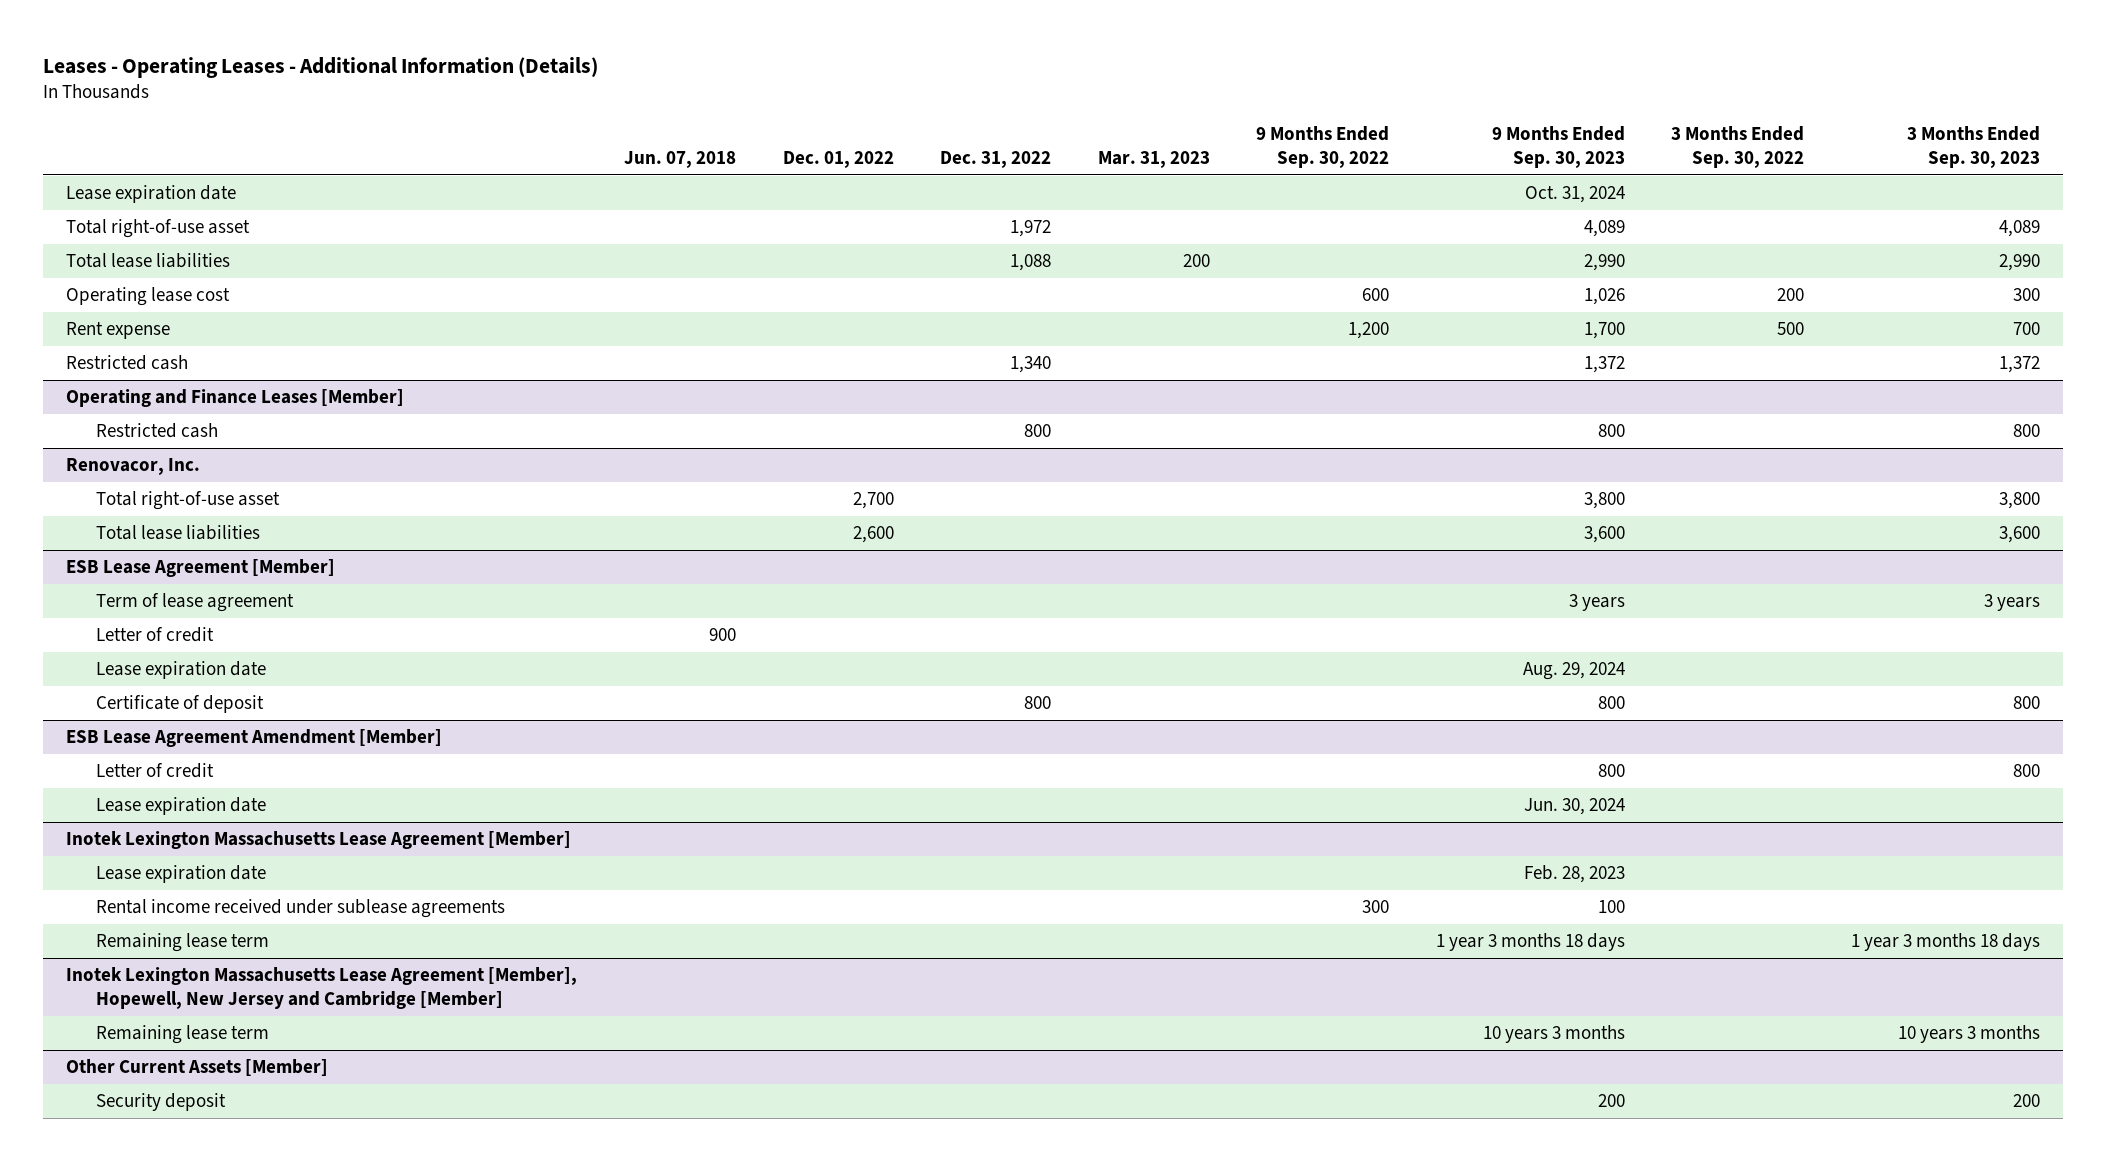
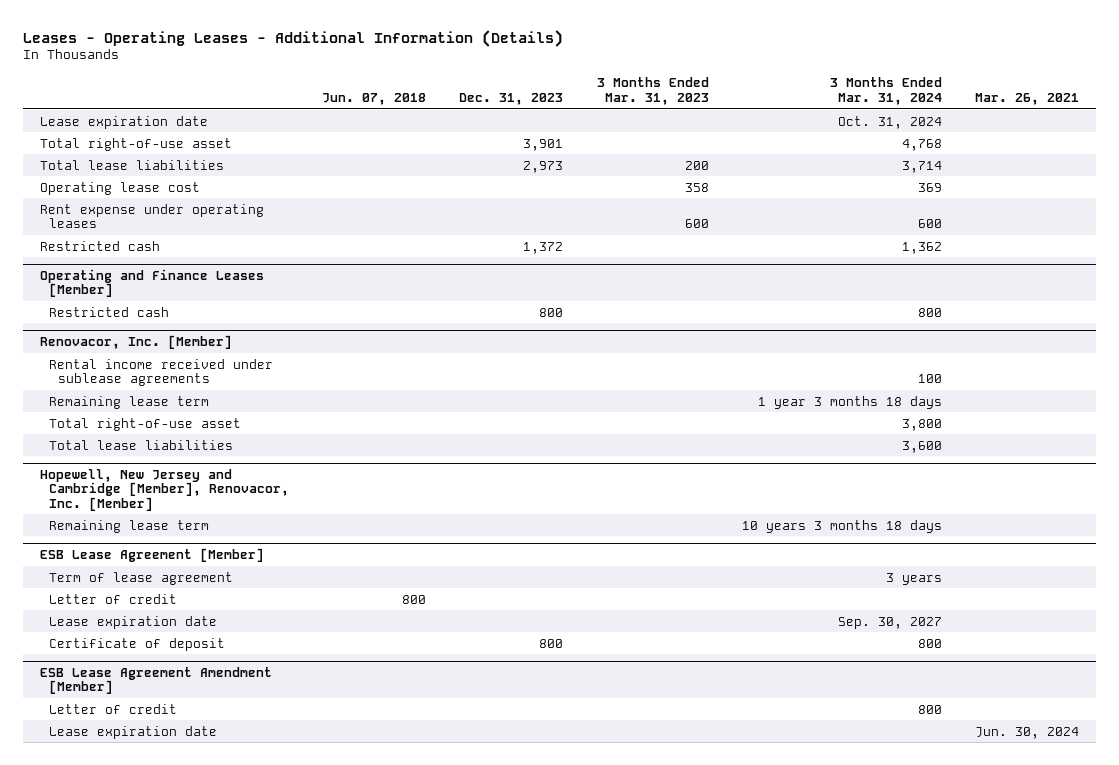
- | Jun. 07, 2018 | Dec. 01, 2022 | Dec. 31, 2022 | Mar. 31, 2023 | 9 Months Ended Sep. 30, 2022 | 9 Months Ended Sep. 30, 2023 | 3 Months Ended Sep. 30, 2022 | 3 Months Ended Sep. 30, 2023
+ | Jun. 07, 2018 | Dec. 31, 2023 | 3 Months Ended Mar. 31, 2023 | 3 Months Ended Mar. 31, 2024 | Mar. 26, 2021
- Rent expense | | | | | 1,200 | 1,700 | 500 | 700
+ Rent expense under operating leases | | | 600 | 600 |
- Renovacor, Inc.
+ Renovacor, Inc. [Member]
+ Rental income received under sublease agreements | | | | 100 |
+ Remaining lease term | | | | 1 year 3 months 18 days |
+ Hopewell, New Jersey and Cambridge [Member], Renovacor, Inc. [Member]
+ Remaining lease term | | | | 10 years 3 months 18 days |
@ ESB Lease Agreement [Member]
- Letter of credit | 900 | | | | | | |
+ Letter of credit | 800 | | | |
- Inotek Lexington Massachusetts Lease Agreement [Member]
- Lease expiration date | | | | | | Feb. 28, 2023 | |
- Rental income received under sublease agreements | | | | | 300 | 100 | |
- Remaining lease term | | | | | | 1 year 3 months 18 days | | 1 year 3 months 18 days
- Inotek Lexington Massachusetts Lease Agreement [Member], Hopewell, New Jersey and Cambridge [Member]
- Remaining lease term | | | | | | 10 years 3 months | | 10 years 3 months
- Other Current Assets [Member]
- Security deposit | | | | | | 200 | | 200

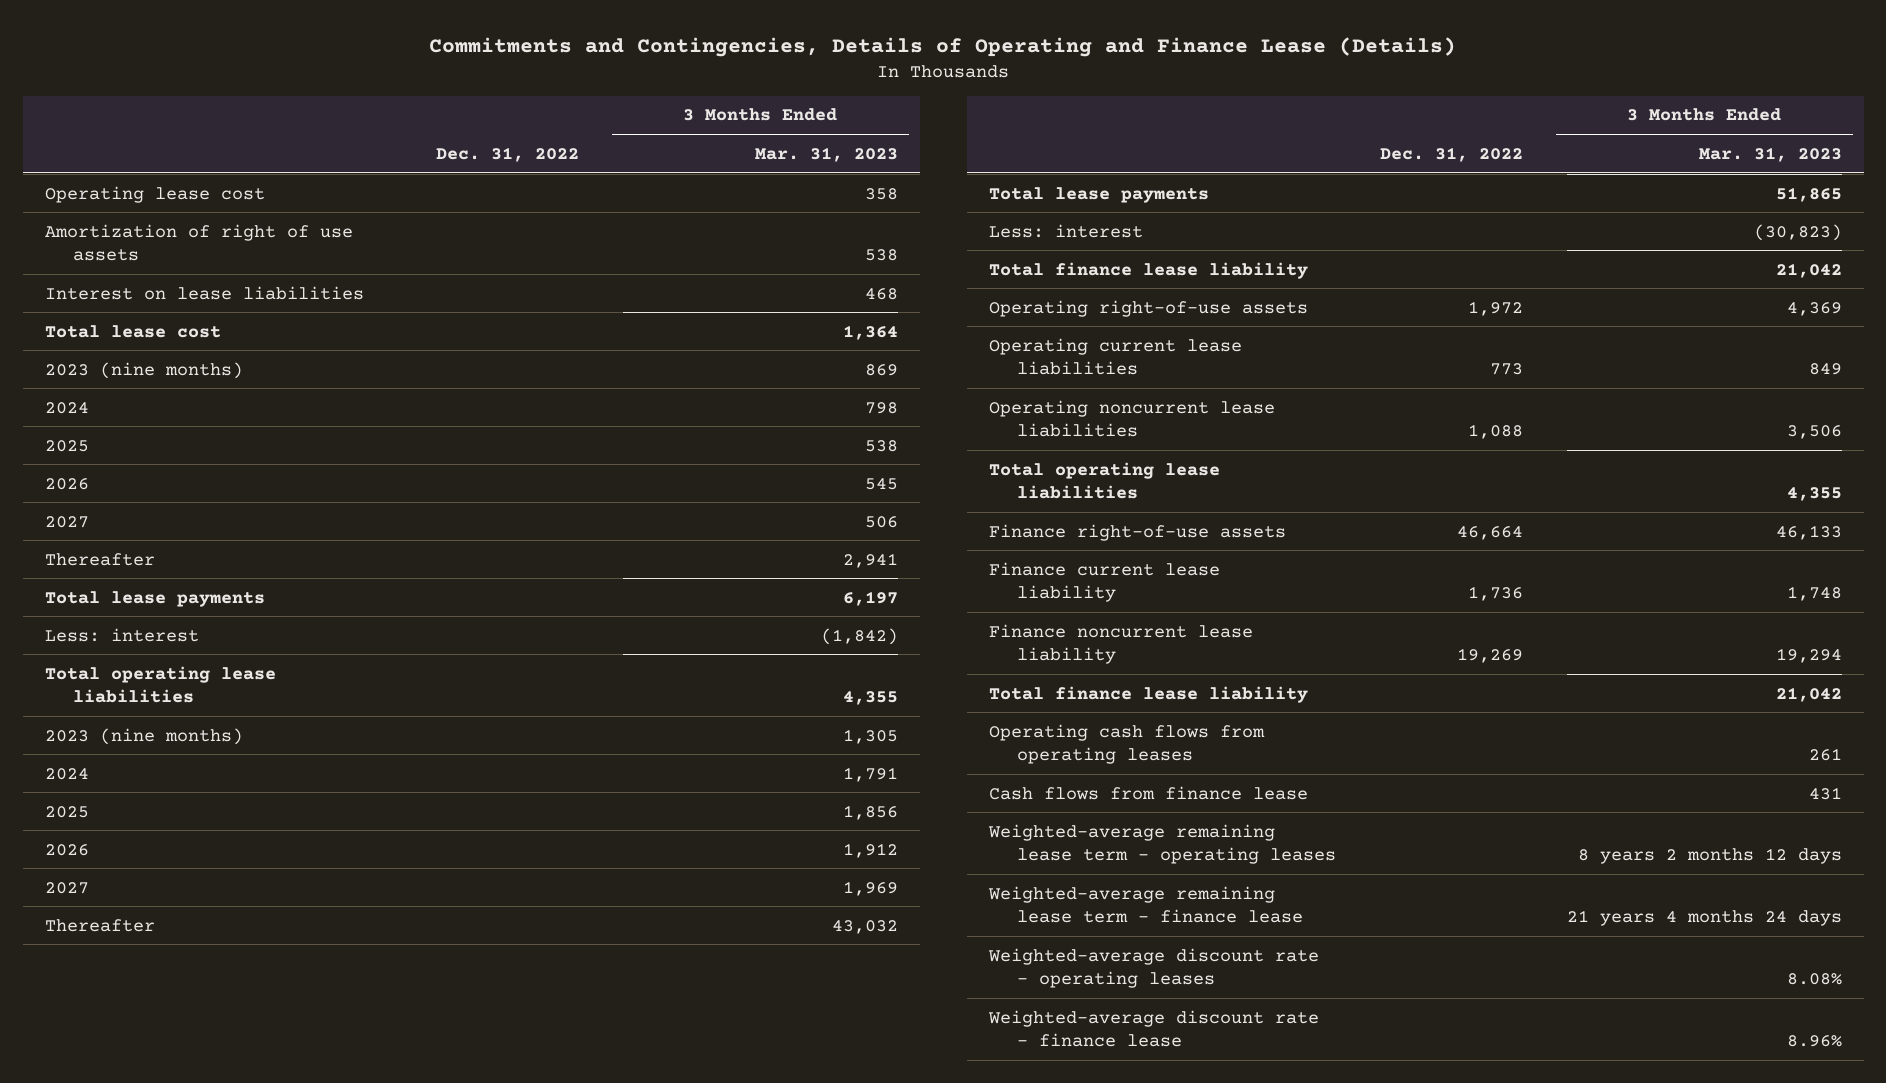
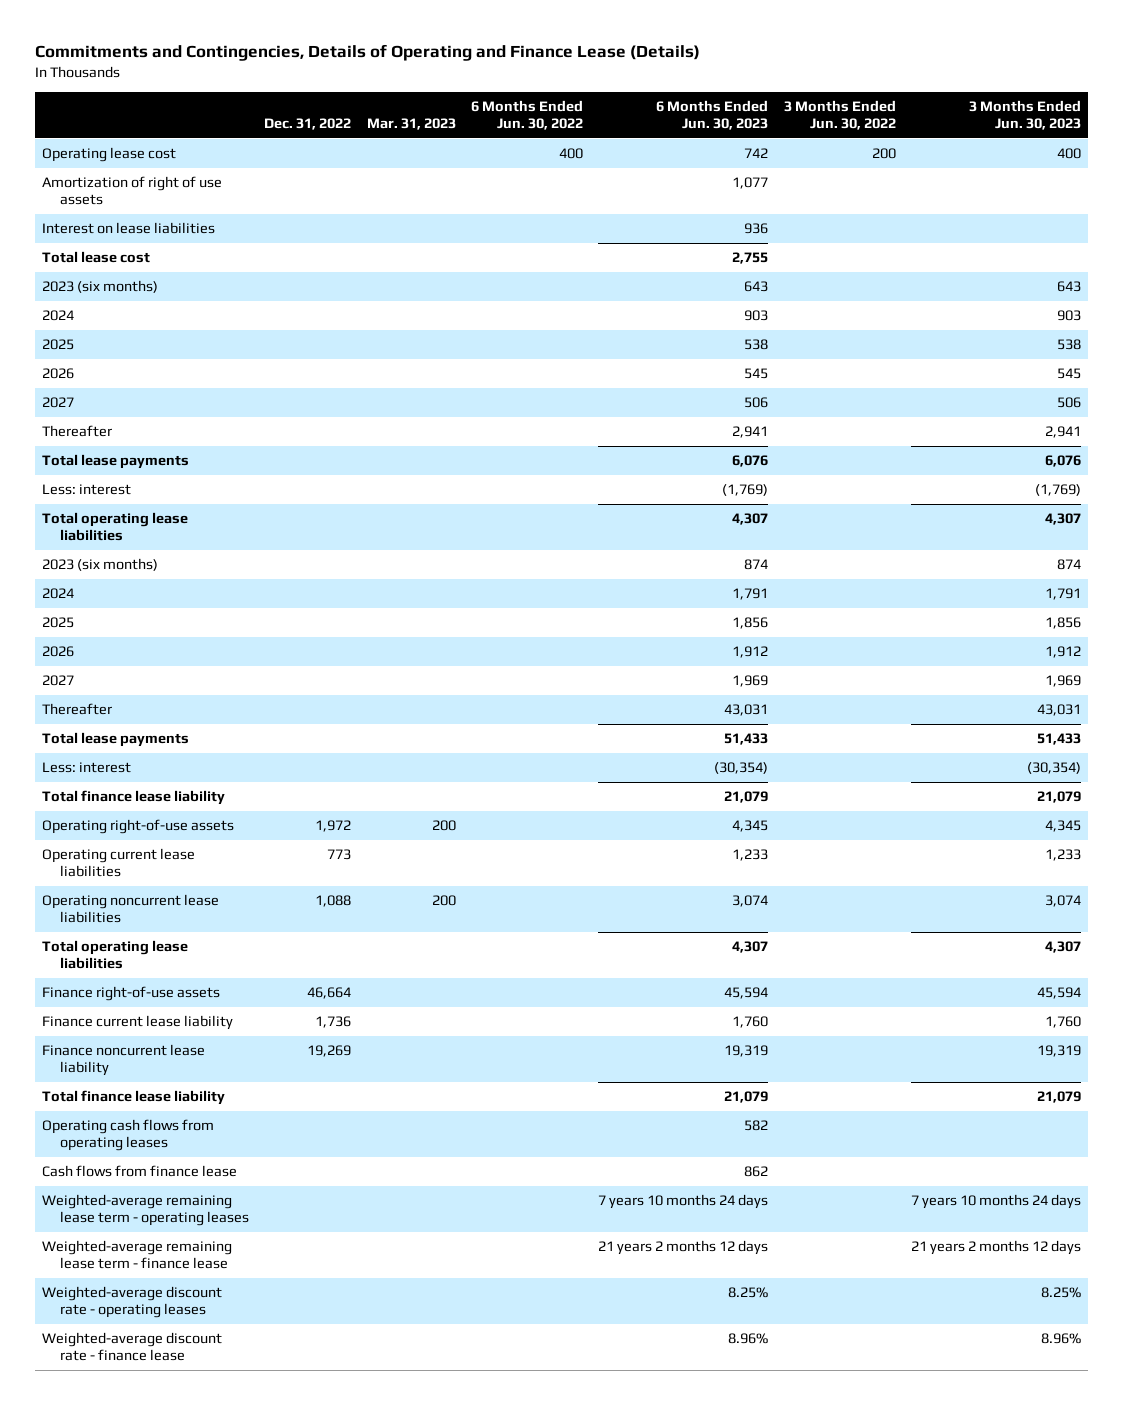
- | Dec. 31, 2022 | 3 Months Ended Mar. 31, 2023
+ | Dec. 31, 2022 | Mar. 31, 2023 | 6 Months Ended Jun. 30, 2022 | 6 Months Ended Jun. 30, 2023 | 3 Months Ended Jun. 30, 2022 | 3 Months Ended Jun. 30, 2023
- 2023 (nine months) | | 869
+ 2023 (six months) | | | | 643 | | 643
- 2023 (nine months) | | 1,305
+ 2023 (six months) | | | | 874 | | 874

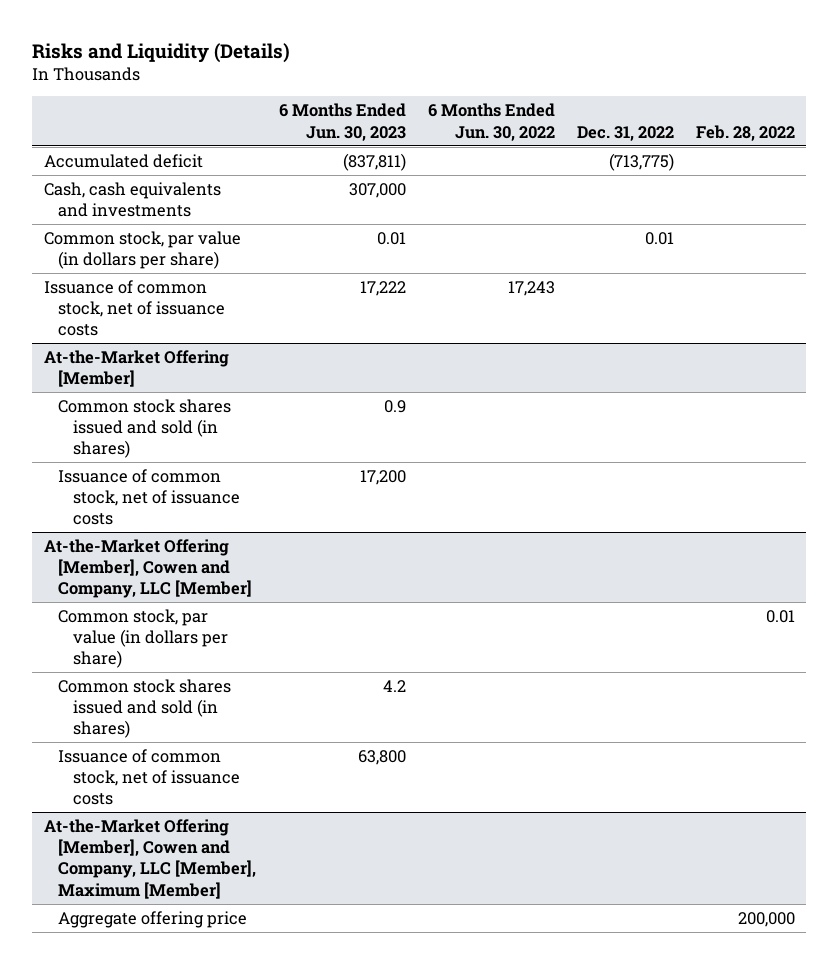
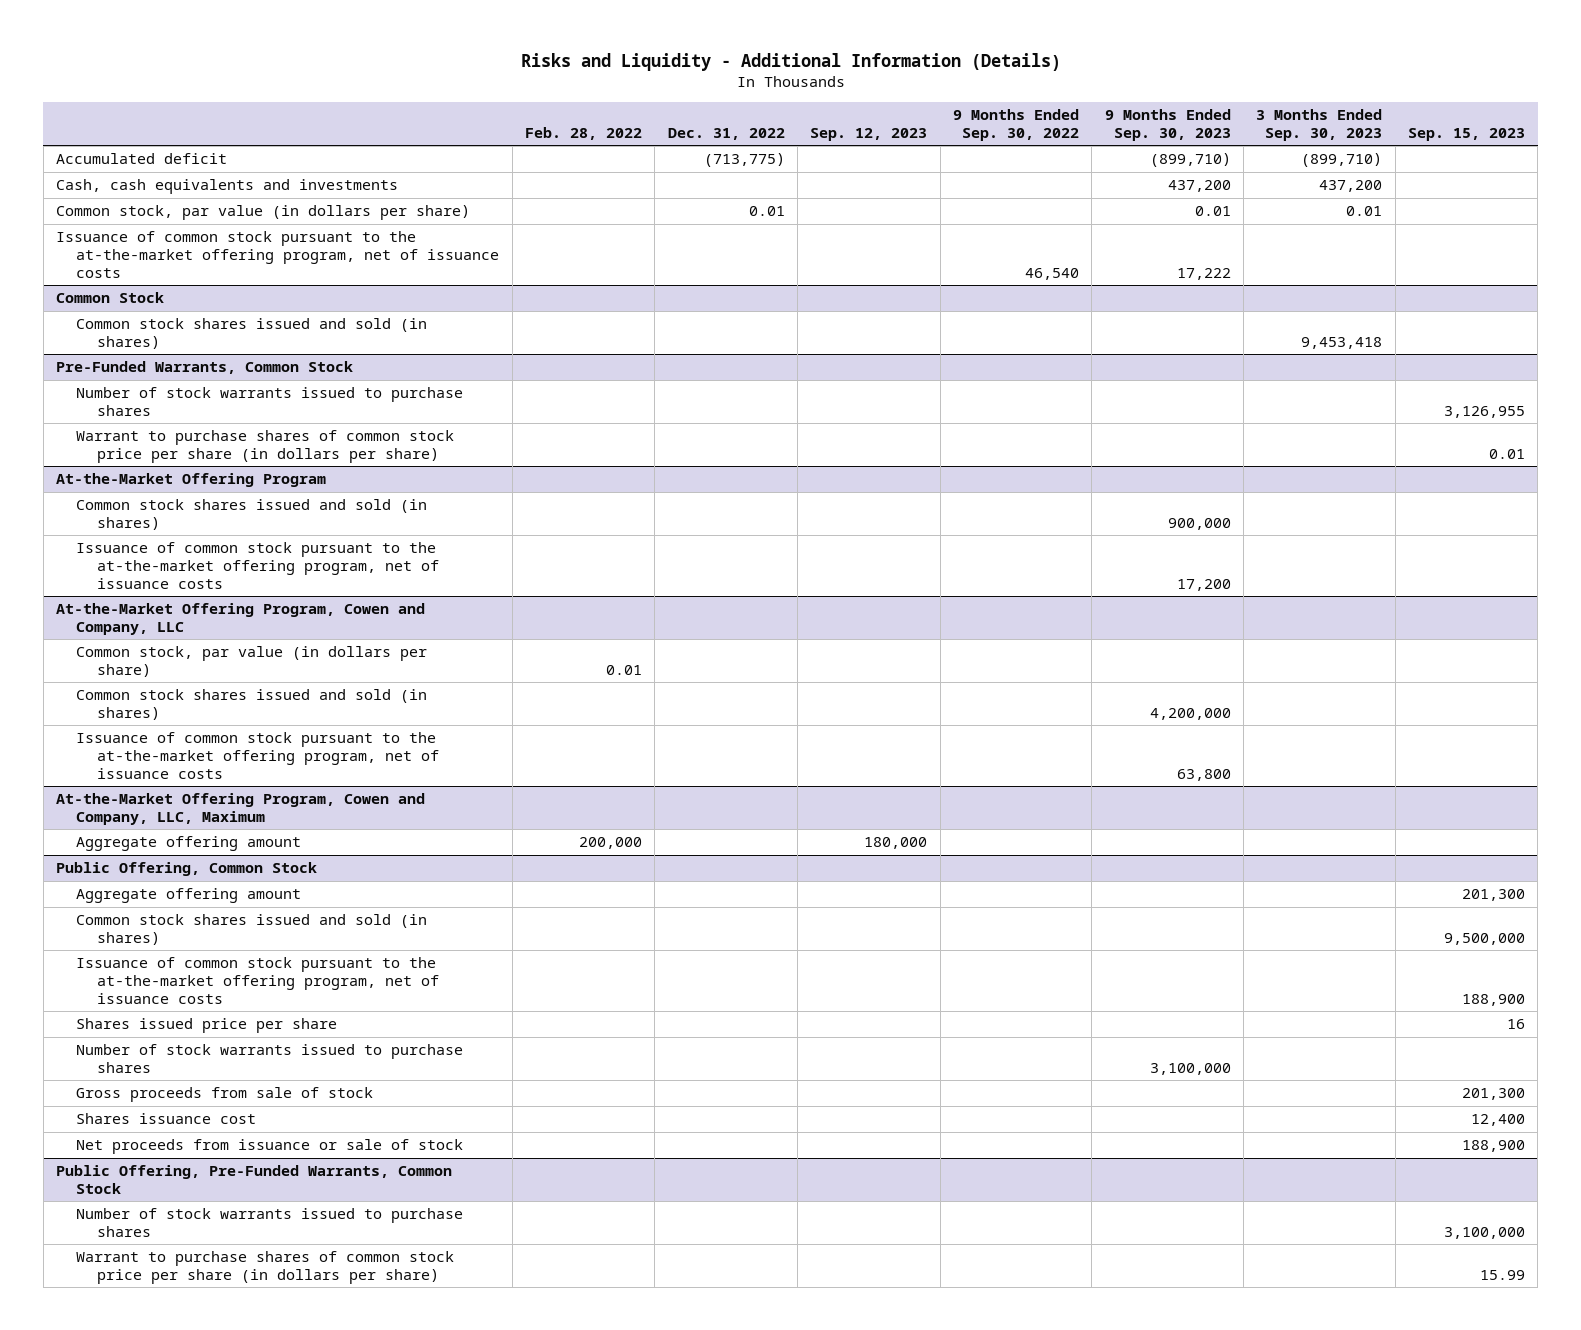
- Risks and Liquidity (Details)
+ Risks and Liquidity - Additional Information (Details)
- | 6 Months Ended Jun. 30, 2023 | 6 Months Ended Jun. 30, 2022 | Dec. 31, 2022 | Feb. 28, 2022
+ | Feb. 28, 2022 | Dec. 31, 2022 | Sep. 12, 2023 | 9 Months Ended Sep. 30, 2022 | 9 Months Ended Sep. 30, 2023 | 3 Months Ended Sep. 30, 2023 | Sep. 15, 2023
- Issuance of common stock, net of issuance costs | 17,222 | 17,243 | |
- At-the-Market Offering [Member]
+ Issuance of common stock pursuant to the at-the-market offering program, net of issuance costs | | | | 46,540 | 17,222 | |
+ Common Stock
+ Common stock shares issued and sold (in shares) | | | | | | 9,453,418 |
+ Pre-Funded Warrants, Common Stock
+ Number of stock warrants issued to purchase shares | | | | | | | 3,126,955
+ Warrant to purchase shares of common stock price per share (in dollars per share) | | | | | | | 0.01
+ At-the-Market Offering Program
- Issuance of common stock, net of issuance costs | 17,200 | | |
- At-the-Market Offering [Member], Cowen and Company, LLC [Member]
+ Issuance of common stock pursuant to the at-the-market offering program, net of issuance costs | | | | | 17,200 | |
+ At-the-Market Offering Program, Cowen and Company, LLC
- Issuance of common stock, net of issuance costs | 63,800 | | |
- At-the-Market Offering [Member], Cowen and Company, LLC [Member], Maximum [Member]
- Aggregate offering price | | | | 200,000
+ Issuance of common stock pursuant to the at-the-market offering program, net of issuance costs | | | | | 63,800 | |
+ At-the-Market Offering Program, Cowen and Company, LLC, Maximum
+ Aggregate offering amount | 200,000 | | 180,000 | | | |
+ Public Offering, Common Stock
+ Aggregate offering amount | | | | | | | 201,300
+ Common stock shares issued and sold (in shares) | | | | | | | 9,500,000
+ Issuance of common stock pursuant to the at-the-market offering program, net of issuance costs | | | | | | | 188,900
+ Shares issued price per share | | | | | | | 16
+ Number of stock warrants issued to purchase shares | | | | | 3,100,000 | |
+ Gross proceeds from sale of stock | | | | | | | 201,300
+ Shares issuance cost | | | | | | | 12,400
+ Net proceeds from issuance or sale of stock | | | | | | | 188,900
+ Public Offering, Pre-Funded Warrants, Common Stock
+ Number of stock warrants issued to purchase shares | | | | | | | 3,100,000
+ Warrant to purchase shares of common stock price per share (in dollars per share) | | | | | | | 15.99

